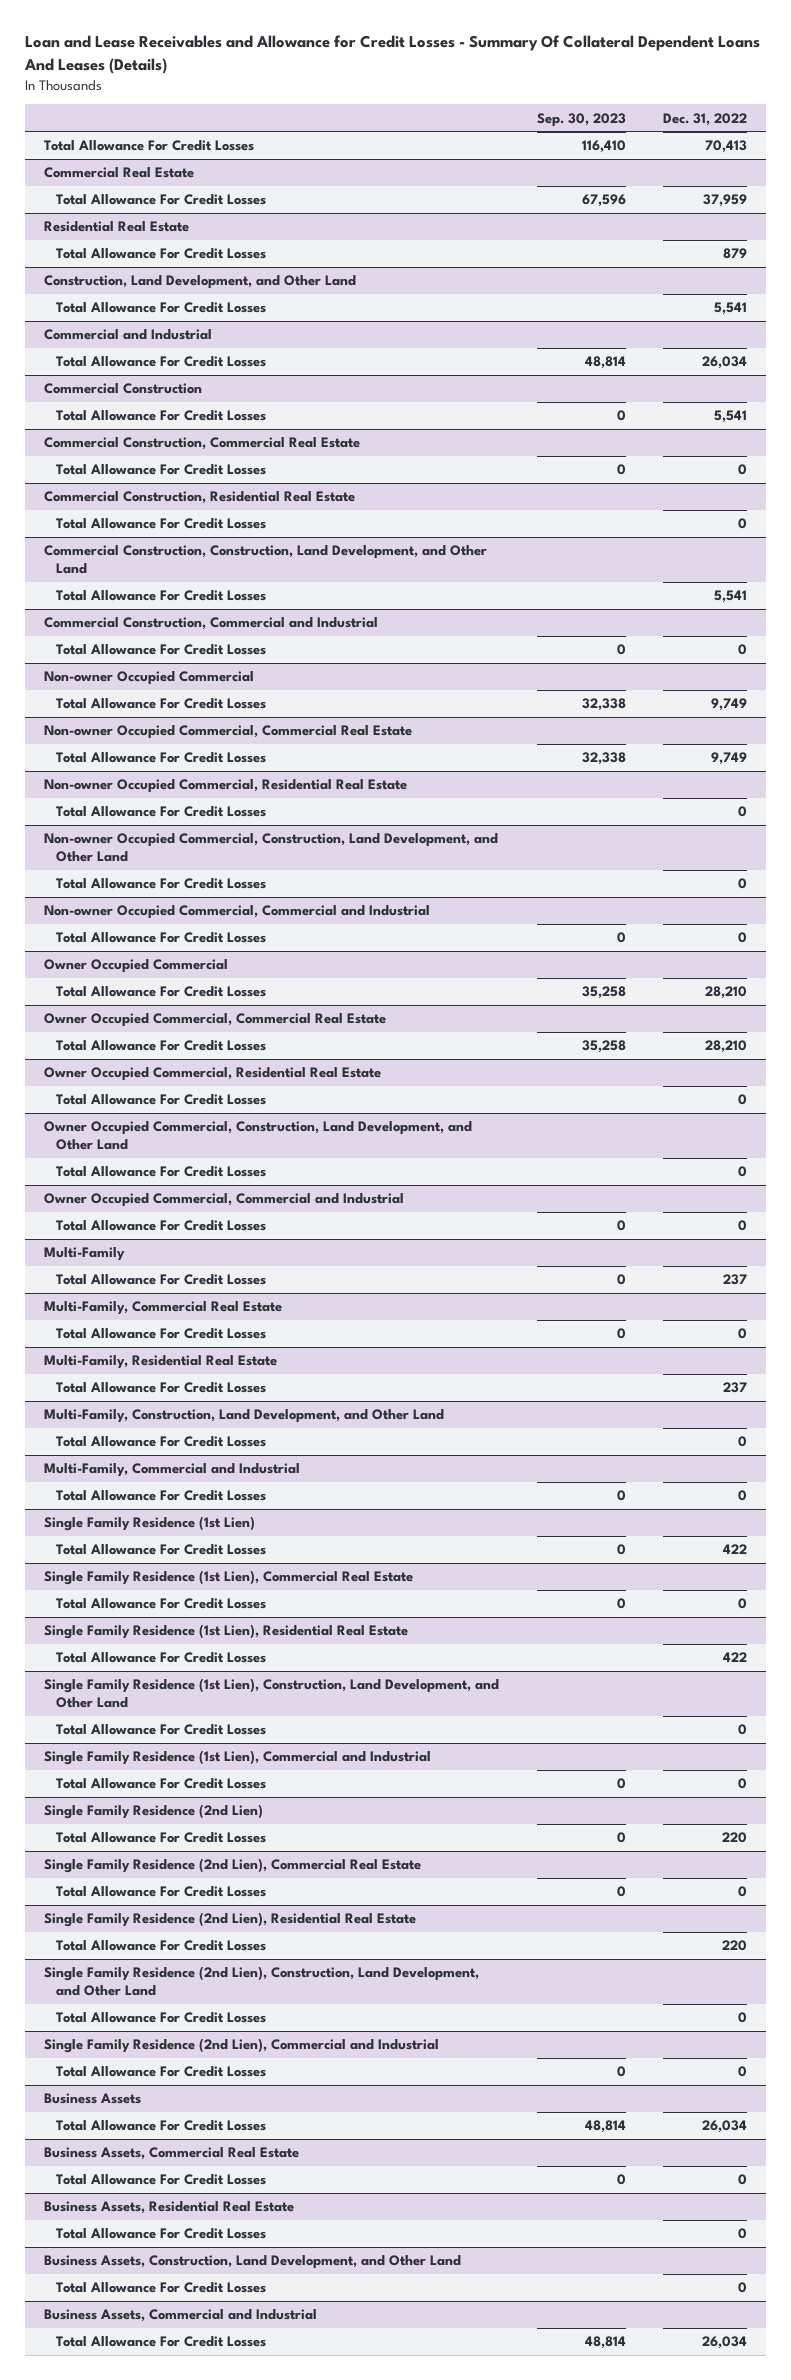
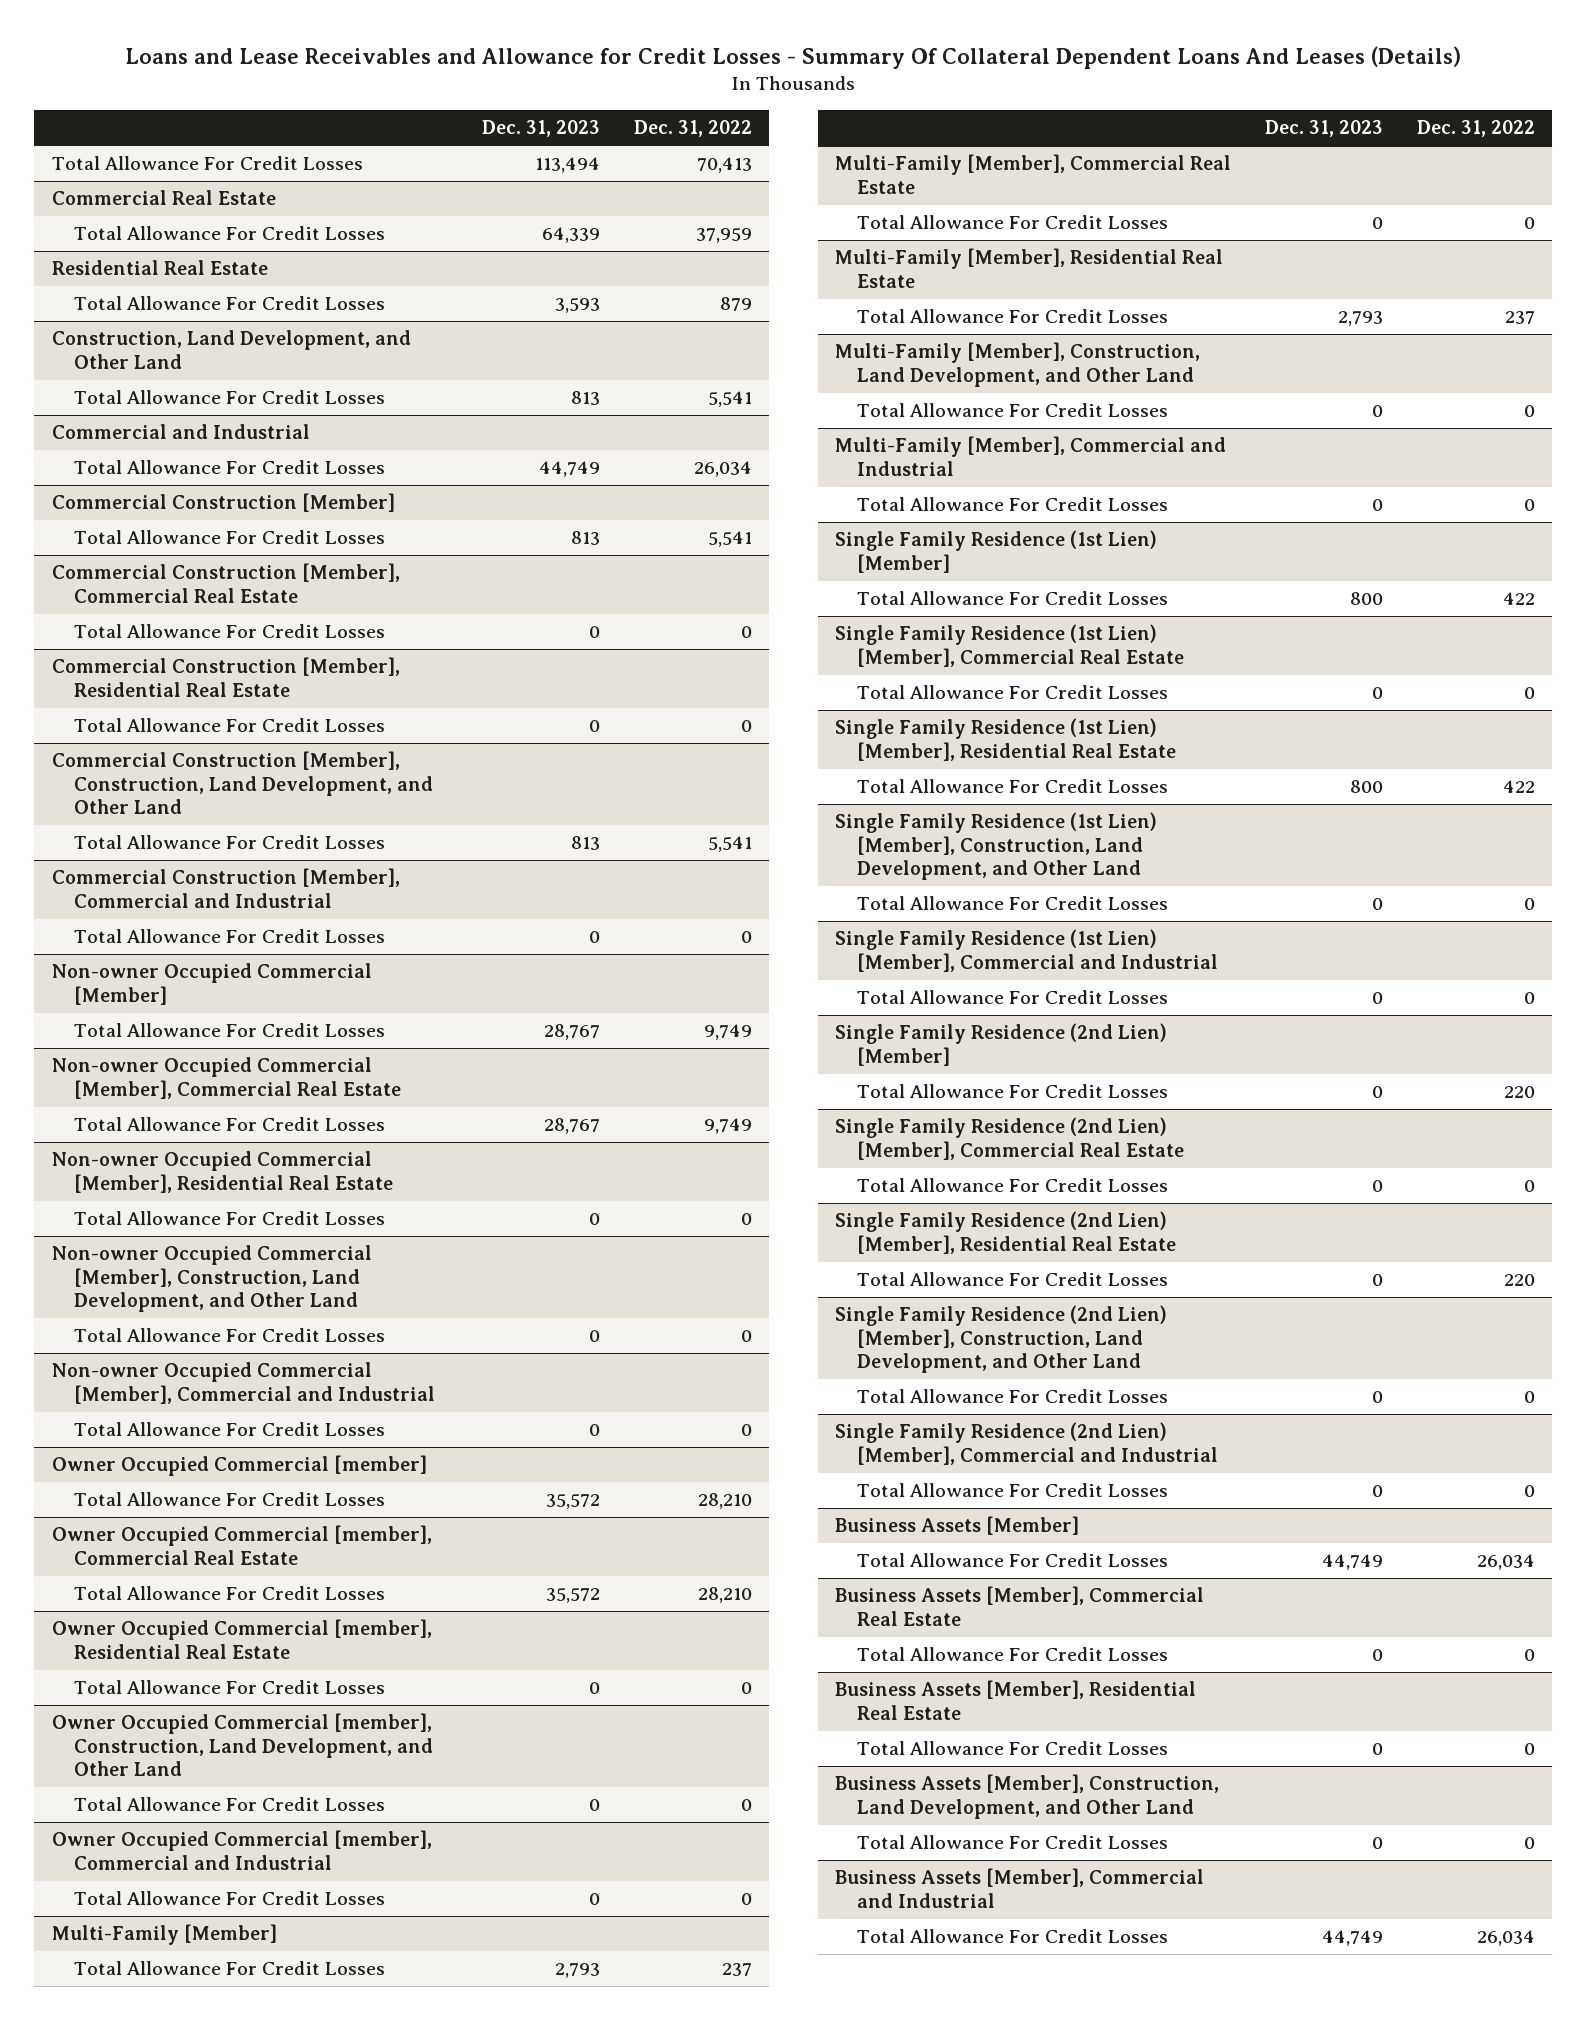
- Loan and Lease Receivables and Allowance for Credit Losses - Summary Of Collateral Dependent Loans And Leases (Details)
+ Loans and Lease Receivables and Allowance for Credit Losses - Summary Of Collateral Dependent Loans And Leases (Details)
- | Sep. 30, 2023 | Dec. 31, 2022
+ | Dec. 31, 2023 | Dec. 31, 2022
- Commercial Construction
+ Commercial Construction [Member]
- Commercial Construction, Commercial Real Estate
+ Commercial Construction [Member], Commercial Real Estate
- Commercial Construction, Residential Real Estate
+ Commercial Construction [Member], Residential Real Estate
- Commercial Construction, Construction, Land Development, and Other Land
+ Commercial Construction [Member], Construction, Land Development, and Other Land
- Commercial Construction, Commercial and Industrial
+ Commercial Construction [Member], Commercial and Industrial
- Non-owner Occupied Commercial
+ Non-owner Occupied Commercial [Member]
- Non-owner Occupied Commercial, Commercial Real Estate
+ Non-owner Occupied Commercial [Member], Commercial Real Estate
- Non-owner Occupied Commercial, Residential Real Estate
+ Non-owner Occupied Commercial [Member], Residential Real Estate
- Non-owner Occupied Commercial, Construction, Land Development, and Other Land
+ Non-owner Occupied Commercial [Member], Construction, Land Development, and Other Land
- Non-owner Occupied Commercial, Commercial and Industrial
+ Non-owner Occupied Commercial [Member], Commercial and Industrial
- Owner Occupied Commercial
+ Owner Occupied Commercial [member]
- Owner Occupied Commercial, Commercial Real Estate
+ Owner Occupied Commercial [member], Commercial Real Estate
- Owner Occupied Commercial, Residential Real Estate
+ Owner Occupied Commercial [member], Residential Real Estate
- Owner Occupied Commercial, Construction, Land Development, and Other Land
+ Owner Occupied Commercial [member], Construction, Land Development, and Other Land
- Owner Occupied Commercial, Commercial and Industrial
+ Owner Occupied Commercial [member], Commercial and Industrial
- Multi-Family
+ Multi-Family [Member]
- Multi-Family, Commercial Real Estate
+ Multi-Family [Member], Commercial Real Estate
- Multi-Family, Residential Real Estate
+ Multi-Family [Member], Residential Real Estate
- Multi-Family, Construction, Land Development, and Other Land
+ Multi-Family [Member], Construction, Land Development, and Other Land
- Multi-Family, Commercial and Industrial
+ Multi-Family [Member], Commercial and Industrial
- Single Family Residence (1st Lien)
+ Single Family Residence (1st Lien) [Member]
- Single Family Residence (1st Lien), Commercial Real Estate
+ Single Family Residence (1st Lien) [Member], Commercial Real Estate
- Single Family Residence (1st Lien), Residential Real Estate
+ Single Family Residence (1st Lien) [Member], Residential Real Estate
- Single Family Residence (1st Lien), Construction, Land Development, and Other Land
+ Single Family Residence (1st Lien) [Member], Construction, Land Development, and Other Land
- Single Family Residence (1st Lien), Commercial and Industrial
+ Single Family Residence (1st Lien) [Member], Commercial and Industrial
- Single Family Residence (2nd Lien)
+ Single Family Residence (2nd Lien) [Member]
- Single Family Residence (2nd Lien), Commercial Real Estate
+ Single Family Residence (2nd Lien) [Member], Commercial Real Estate
- Single Family Residence (2nd Lien), Residential Real Estate
+ Single Family Residence (2nd Lien) [Member], Residential Real Estate
- Single Family Residence (2nd Lien), Construction, Land Development, and Other Land
+ Single Family Residence (2nd Lien) [Member], Construction, Land Development, and Other Land
- Single Family Residence (2nd Lien), Commercial and Industrial
+ Single Family Residence (2nd Lien) [Member], Commercial and Industrial
- Business Assets
+ Business Assets [Member]
- Business Assets, Commercial Real Estate
+ Business Assets [Member], Commercial Real Estate
- Business Assets, Residential Real Estate
+ Business Assets [Member], Residential Real Estate
- Business Assets, Construction, Land Development, and Other Land
+ Business Assets [Member], Construction, Land Development, and Other Land
- Business Assets, Commercial and Industrial
+ Business Assets [Member], Commercial and Industrial

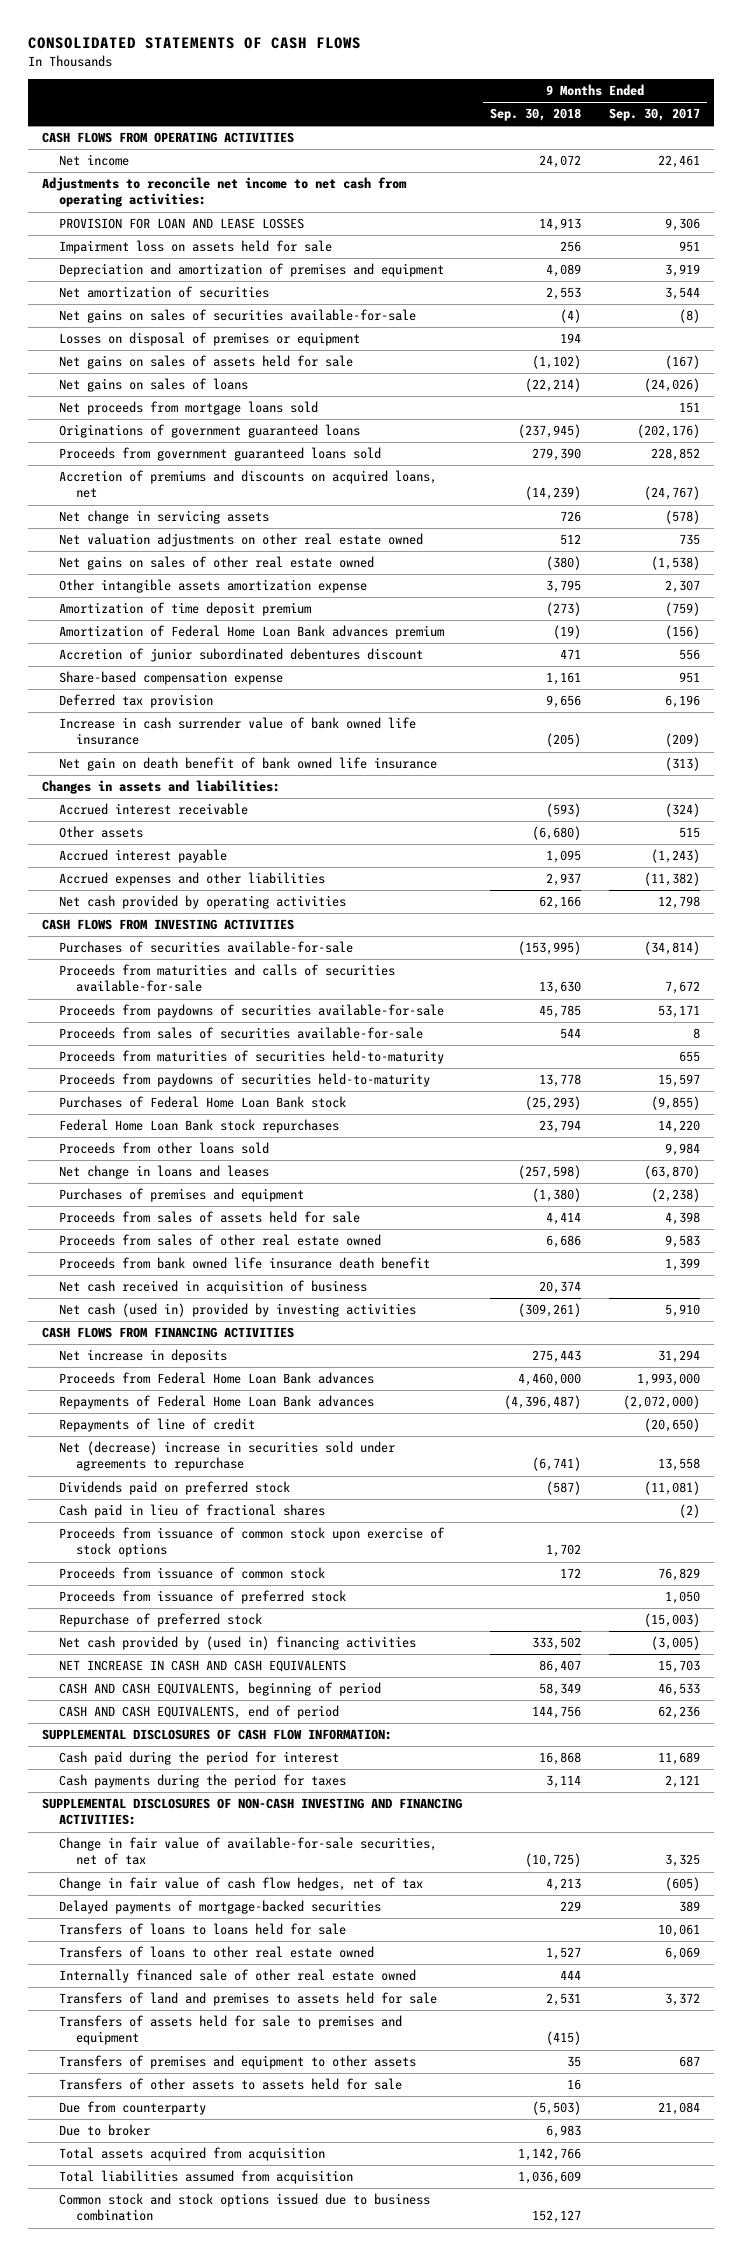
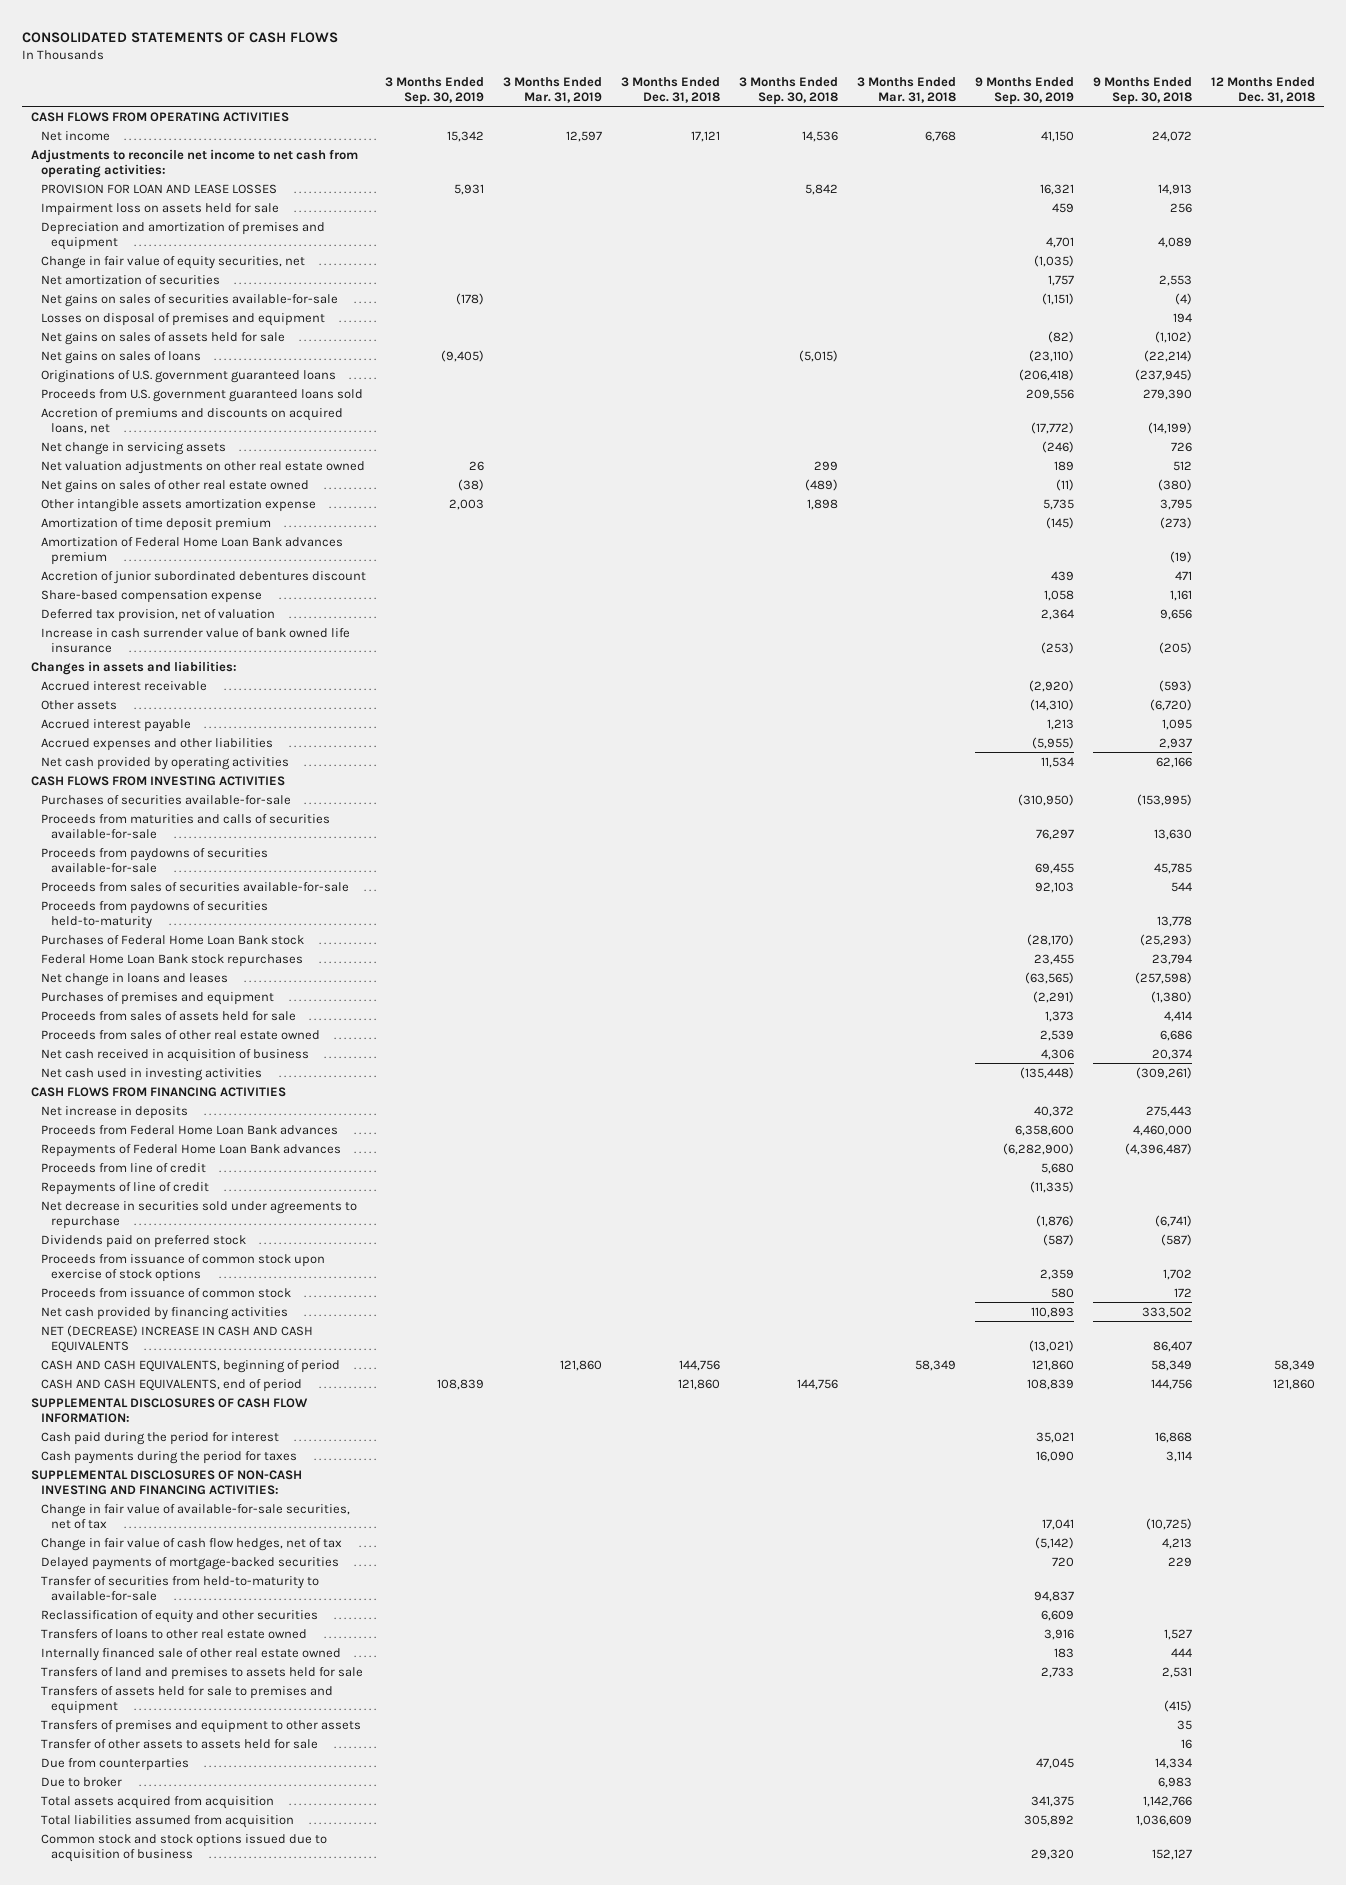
- | 9 Months Ended Sep. 30, 2018 | 9 Months Ended Sep. 30, 2017
+ | 3 Months Ended Sep. 30, 2019 | 3 Months Ended Mar. 31, 2019 | 3 Months Ended Dec. 31, 2018 | 3 Months Ended Sep. 30, 2018 | 3 Months Ended Mar. 31, 2018 | 9 Months Ended Sep. 30, 2019 | 9 Months Ended Sep. 30, 2018 | 12 Months Ended Dec. 31, 2018
+ Change in fair value of equity securities, net | | | | | | (1,035) | |
- Losses on disposal of premises or equipment | 194 |
+ Losses on disposal of premises and equipment | | | | | | | 194 |
- Net proceeds from mortgage loans sold | | 151
- Originations of government guaranteed loans | (237,945) | (202,176)
- Proceeds from government guaranteed loans sold | 279,390 | 228,852
- Accretion of premiums and discounts on acquired loans, net | (14,239) | (24,767)
+ Originations of U.S. government guaranteed loans | | | | | | (206,418) | (237,945) |
+ Proceeds from U.S. government guaranteed loans sold | | | | | | 209,556 | 279,390 |
+ Accretion of premiums and discounts on acquired loans, net | | | | | | (17,772) | (14,199) |
- Deferred tax provision | 9,656 | 6,196
+ Deferred tax provision, net of valuation | | | | | | 2,364 | 9,656 |
- Net gain on death benefit of bank owned life insurance | | (313)
- Other assets | (6,680) | 515
+ Other assets | | | | | | (14,310) | (6,720) |
- Proceeds from maturities of securities held-to-maturity | | 655
- Proceeds from other loans sold | | 9,984
- Proceeds from bank owned life insurance death benefit | | 1,399
- Net cash (used in) provided by investing activities | (309,261) | 5,910
+ Net cash used in investing activities | | | | | | (135,448) | (309,261) |
+ Proceeds from line of credit | | | | | | 5,680 | |
- Net (decrease) increase in securities sold under agreements to repurchase | (6,741) | 13,558
+ Net decrease in securities sold under agreements to repurchase | | | | | | (1,876) | (6,741) |
- Cash paid in lieu of fractional shares | | (2)
- Proceeds from issuance of preferred stock | | 1,050
- Repurchase of preferred stock | | (15,003)
- Net cash provided by (used in) financing activities | 333,502 | (3,005)
- NET INCREASE IN CASH AND CASH EQUIVALENTS | 86,407 | 15,703
+ Net cash provided by financing activities | | | | | | 110,893 | 333,502 |
+ NET (DECREASE) INCREASE IN CASH AND CASH EQUIVALENTS | | | | | | (13,021) | 86,407 |
- Transfers of loans to loans held for sale | | 10,061
+ Transfer of securities from held-to-maturity to available-for-sale | | | | | | 94,837 | |
+ Reclassification of equity and other securities | | | | | | 6,609 | |
- Transfers of other assets to assets held for sale | 16 |
- Due from counterparty | (5,503) | 21,084
+ Transfer of other assets to assets held for sale | | | | | | | 16 |
+ Due from counterparties | | | | | | 47,045 | 14,334 |
- Common stock and stock options issued due to business combination | 152,127 |
+ Common stock and stock options issued due to acquisition of business | | | | | | 29,320 | 152,127 |

